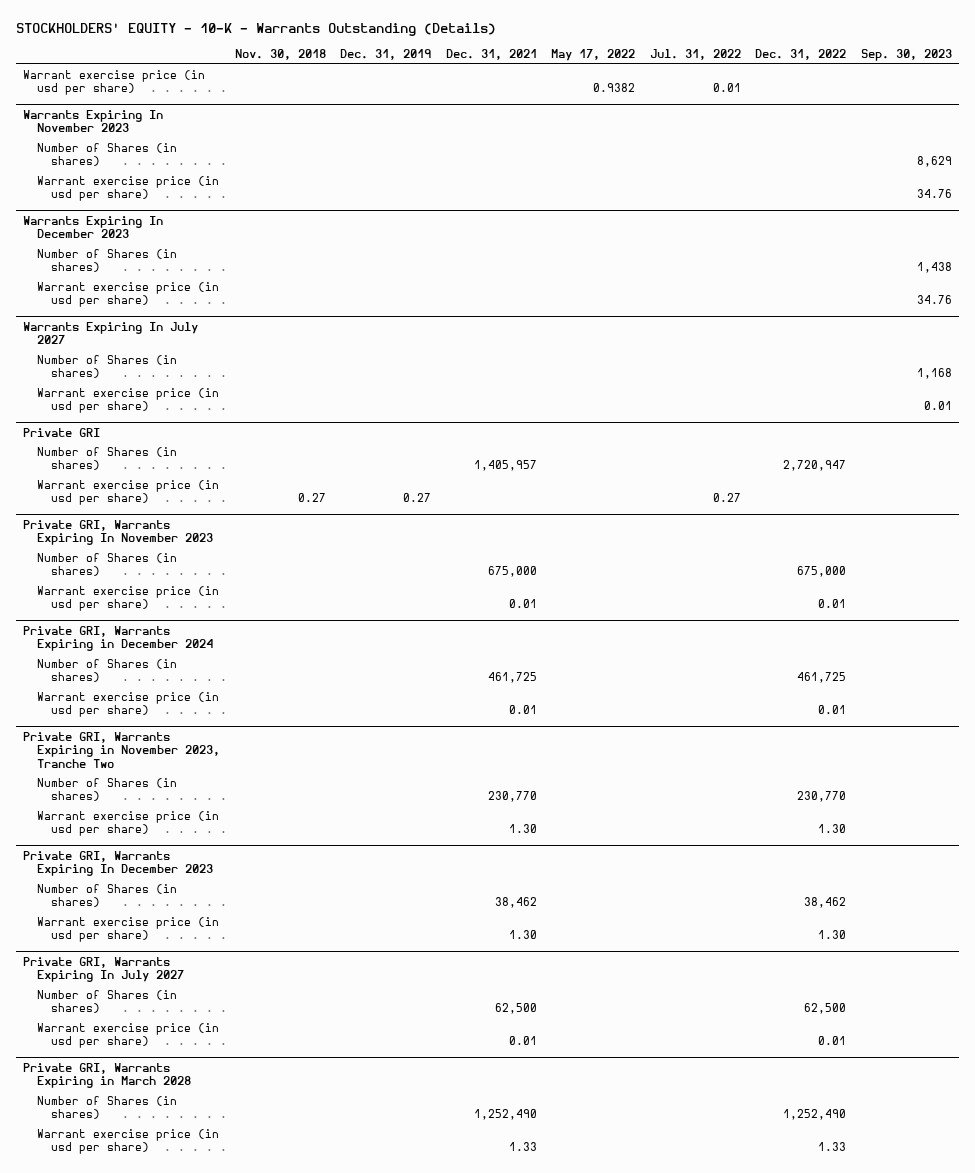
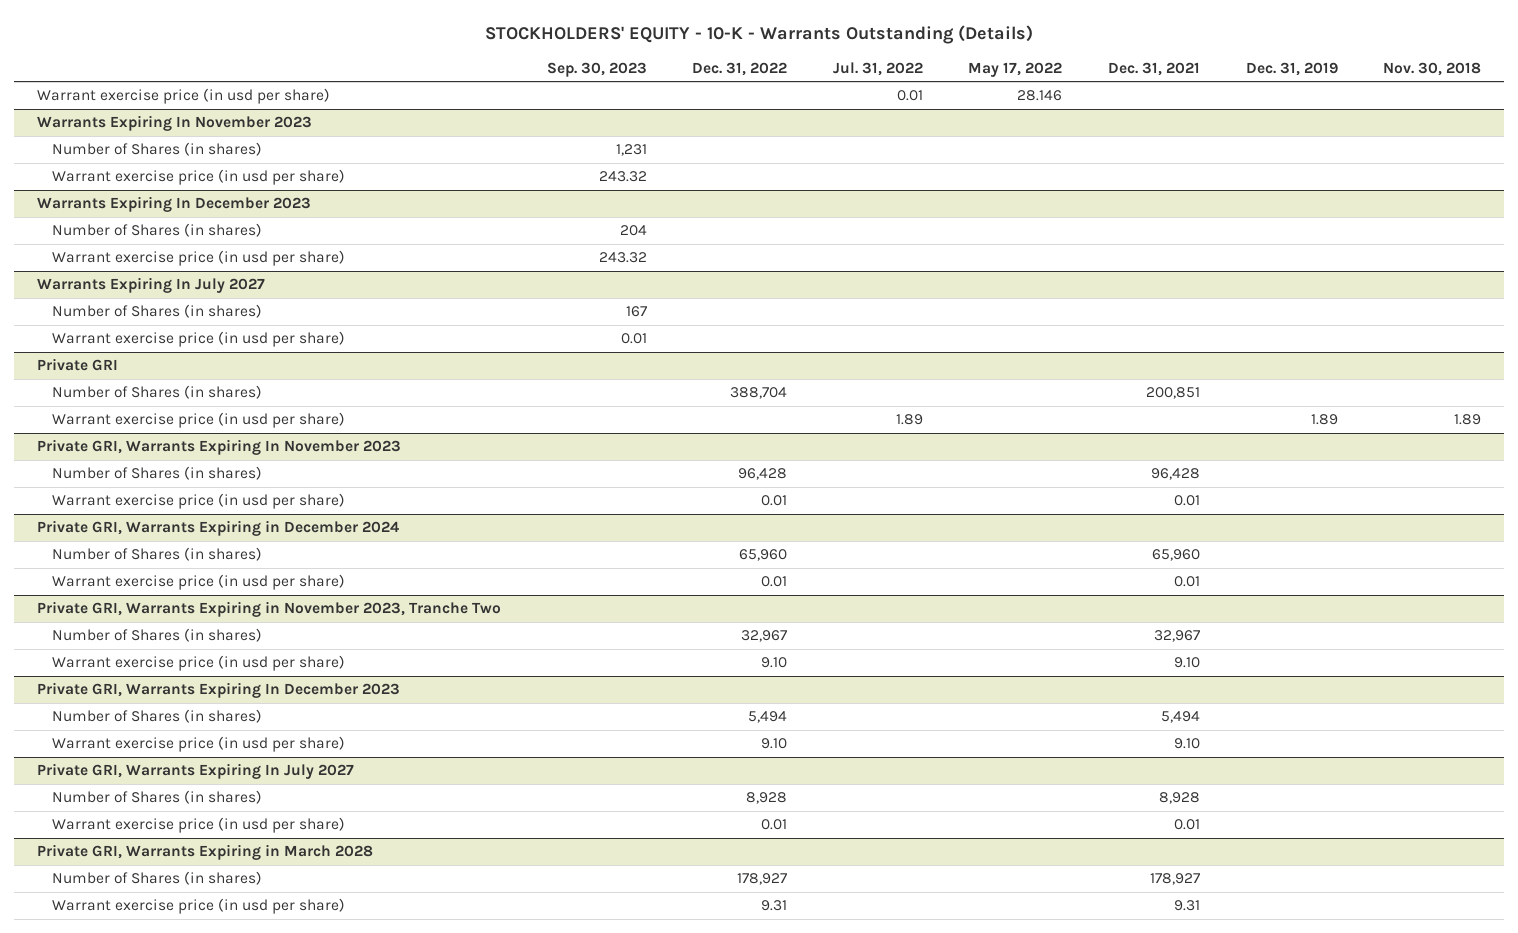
- | Nov. 30, 2018 | Dec. 31, 2019 | Dec. 31, 2021 | May 17, 2022 | Jul. 31, 2022 | Dec. 31, 2022 | Sep. 30, 2023
+ | Sep. 30, 2023 | Dec. 31, 2022 | Jul. 31, 2022 | May 17, 2022 | Dec. 31, 2021 | Dec. 31, 2019 | Nov. 30, 2018
- Warrant exercise price (in usd per share) | | | | 0.9382 | 0.01 | |
+ Warrant exercise price (in usd per share) | | | 0.01 | 28.146 | | |
@ Warrants Expiring In November 2023
- Number of Shares (in shares) | | | | | | | 8,629
- Warrant exercise price (in usd per share) | | | | | | | 34.76
+ Number of Shares (in shares) | 1,231 | | | | | |
+ Warrant exercise price (in usd per share) | 243.32 | | | | | |
@ Warrants Expiring In December 2023
- Number of Shares (in shares) | | | | | | | 1,438
- Warrant exercise price (in usd per share) | | | | | | | 34.76
+ Number of Shares (in shares) | 204 | | | | | |
+ Warrant exercise price (in usd per share) | 243.32 | | | | | |
@ Warrants Expiring In July 2027
- Number of Shares (in shares) | | | | | | | 1,168
+ Number of Shares (in shares) | 167 | | | | | |
@ Private GRI
- Number of Shares (in shares) | | | 1,405,957 | | | 2,720,947 |
- Warrant exercise price (in usd per share) | 0.27 | 0.27 | | | 0.27 | |
+ Number of Shares (in shares) | | 388,704 | | | 200,851 | |
+ Warrant exercise price (in usd per share) | | | 1.89 | | | 1.89 | 1.89
@ Private GRI, Warrants Expiring In November 2023
- Number of Shares (in shares) | | | 675,000 | | | 675,000 |
+ Number of Shares (in shares) | | 96,428 | | | 96,428 | |
@ Private GRI, Warrants Expiring in December 2024
- Number of Shares (in shares) | | | 461,725 | | | 461,725 |
+ Number of Shares (in shares) | | 65,960 | | | 65,960 | |
@ Private GRI, Warrants Expiring in November 2023, Tranche Two
- Number of Shares (in shares) | | | 230,770 | | | 230,770 |
- Warrant exercise price (in usd per share) | | | 1.30 | | | 1.30 |
+ Number of Shares (in shares) | | 32,967 | | | 32,967 | |
+ Warrant exercise price (in usd per share) | | 9.10 | | | 9.10 | |
@ Private GRI, Warrants Expiring In December 2023
- Number of Shares (in shares) | | | 38,462 | | | 38,462 |
- Warrant exercise price (in usd per share) | | | 1.30 | | | 1.30 |
+ Number of Shares (in shares) | | 5,494 | | | 5,494 | |
+ Warrant exercise price (in usd per share) | | 9.10 | | | 9.10 | |
@ Private GRI, Warrants Expiring In July 2027
- Number of Shares (in shares) | | | 62,500 | | | 62,500 |
+ Number of Shares (in shares) | | 8,928 | | | 8,928 | |
@ Private GRI, Warrants Expiring in March 2028
- Number of Shares (in shares) | | | 1,252,490 | | | 1,252,490 |
- Warrant exercise price (in usd per share) | | | 1.33 | | | 1.33 |
+ Number of Shares (in shares) | | 178,927 | | | 178,927 | |
+ Warrant exercise price (in usd per share) | | 9.31 | | | 9.31 | |

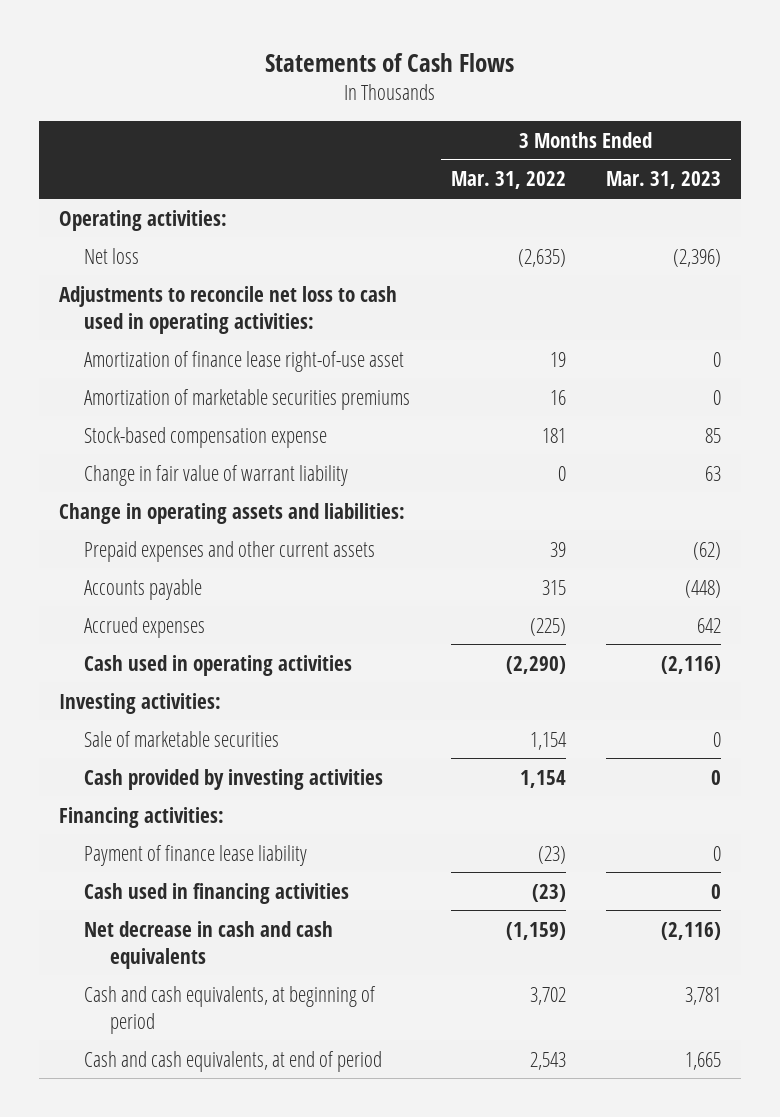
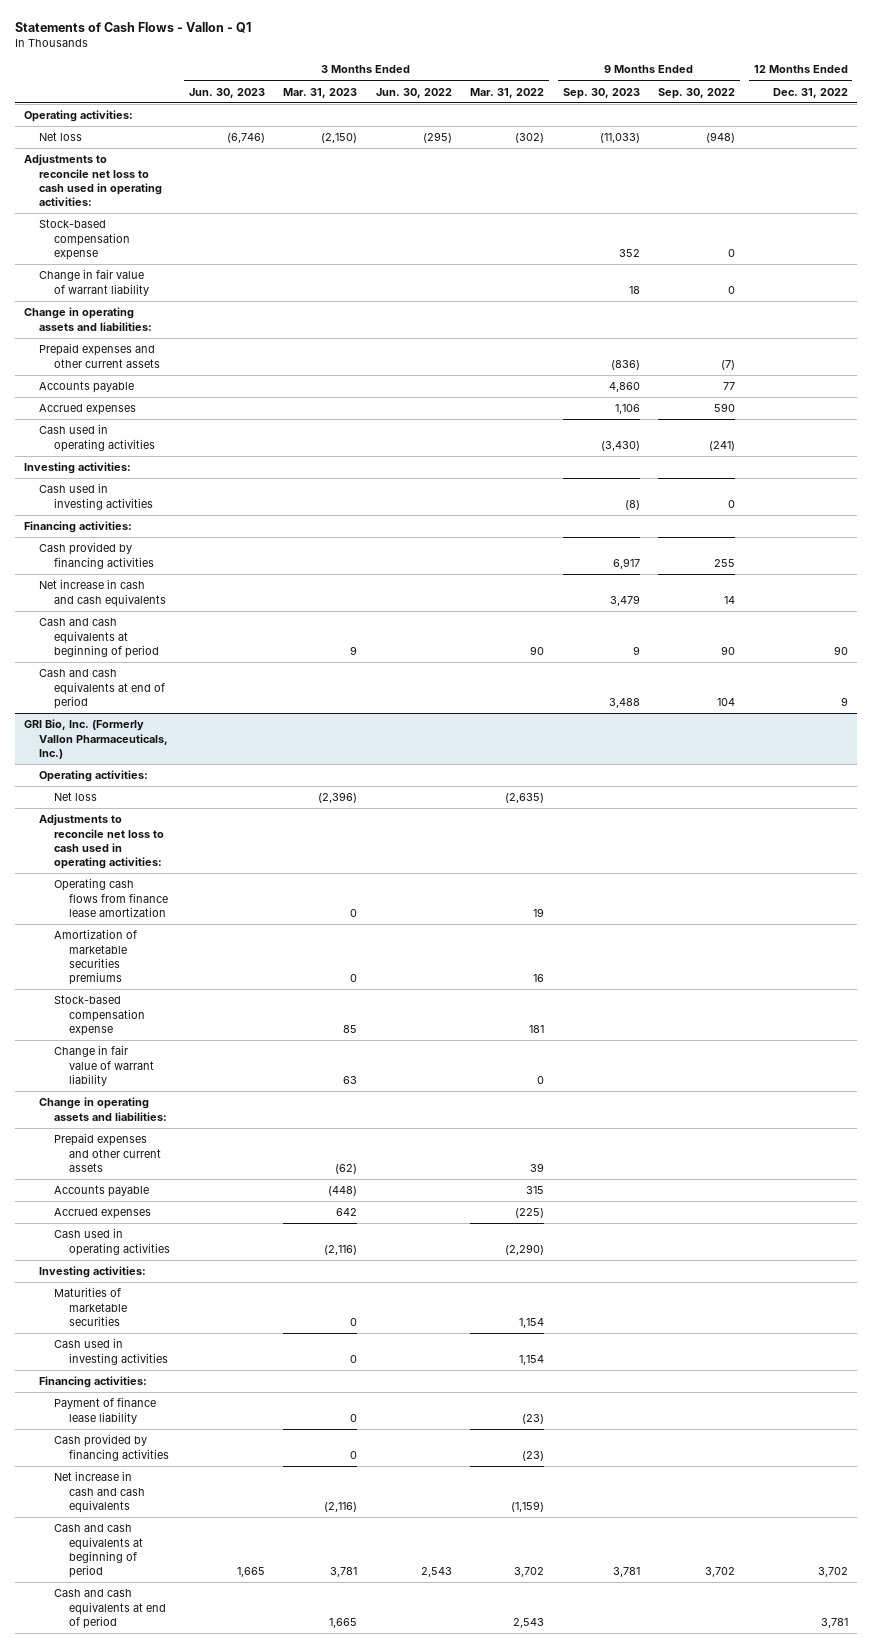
- Statements of Cash Flows
+ Statements of Cash Flows - Vallon - Q1
- | 3 Months Ended Mar. 31, 2022 | 3 Months Ended Mar. 31, 2023
+ | 3 Months Ended Jun. 30, 2023 | 3 Months Ended Mar. 31, 2023 | 3 Months Ended Jun. 30, 2022 | 3 Months Ended Mar. 31, 2022 | 9 Months Ended Sep. 30, 2023 | 9 Months Ended Sep. 30, 2022 | 12 Months Ended Dec. 31, 2022
+ Net loss | (6,746) | (2,150) | (295) | (302) | (11,033) | (948) |
+ Adjustments to reconcile net loss to cash used in operating activities:
+ Stock-based compensation expense | | | | | 352 | 0 |
+ Change in fair value of warrant liability | | | | | 18 | 0 |
+ Change in operating assets and liabilities:
+ Prepaid expenses and other current assets | | | | | (836) | (7) |
+ Accounts payable | | | | | 4,860 | 77 |
+ Accrued expenses | | | | | 1,106 | 590 |
+ Cash used in operating activities | | | | | (3,430) | (241) |
+ Investing activities:
+ Cash used in investing activities | | | | | (8) | 0 |
+ Financing activities:
+ Cash provided by financing activities | | | | | 6,917 | 255 |
+ Net increase in cash and cash equivalents | | | | | 3,479 | 14 |
+ Cash and cash equivalents at beginning of period | | 9 | | 90 | 9 | 90 | 90
+ Cash and cash equivalents at end of period | | | | | 3,488 | 104 | 9
+ GRI Bio, Inc. (Formerly Vallon Pharmaceuticals, Inc.)
+ Operating activities:
- Amortization of finance lease right-of-use asset | 19 | 0
+ Operating cash flows from finance lease amortization | | 0 | | 19 | | |
- Sale of marketable securities | 1,154 | 0
- Cash provided by investing activities | 1,154 | 0
+ Maturities of marketable securities | | 0 | | 1,154 | | |
+ Cash used in investing activities | | 0 | | 1,154 | | |
- Cash used in financing activities | (23) | 0
- Net decrease in cash and cash equivalents | (1,159) | (2,116)
- Cash and cash equivalents, at beginning of period | 3,702 | 3,781
- Cash and cash equivalents, at end of period | 2,543 | 1,665
+ Cash provided by financing activities | | 0 | | (23) | | |
+ Net increase in cash and cash equivalents | | (2,116) | | (1,159) | | |
+ Cash and cash equivalents at beginning of period | 1,665 | 3,781 | 2,543 | 3,702 | 3,781 | 3,702 | 3,702
+ Cash and cash equivalents at end of period | | 1,665 | | 2,543 | | | 3,781

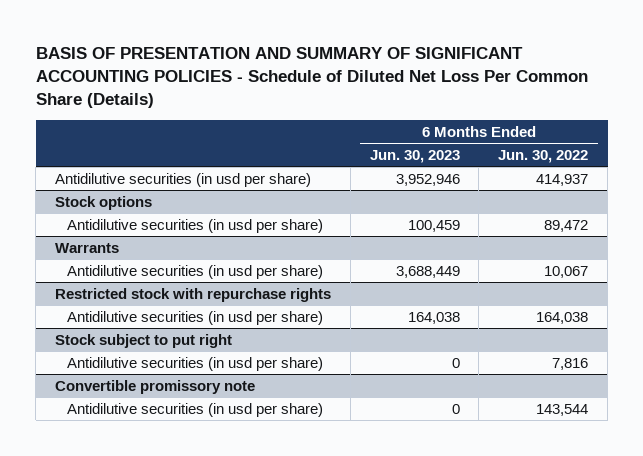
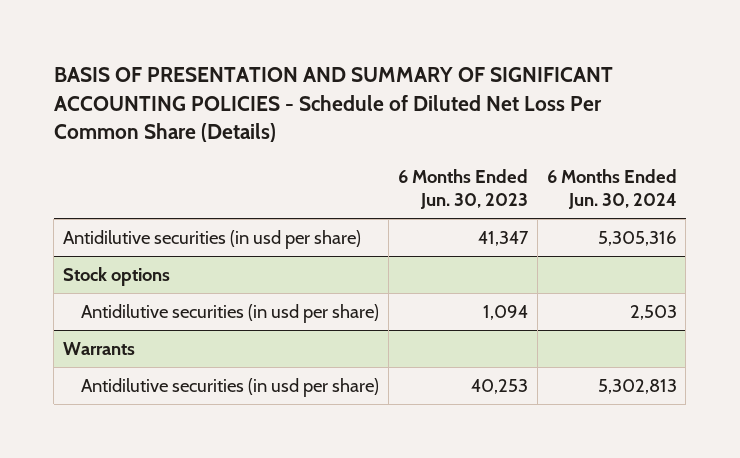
- | 6 Months Ended Jun. 30, 2023 | 6 Months Ended Jun. 30, 2022
+ | 6 Months Ended Jun. 30, 2023 | 6 Months Ended Jun. 30, 2024
- Antidilutive securities (in usd per share) | 3,952,946 | 414,937
+ Antidilutive securities (in usd per share) | 41,347 | 5,305,316
@ Stock options
- Antidilutive securities (in usd per share) | 100,459 | 89,472
+ Antidilutive securities (in usd per share) | 1,094 | 2,503
@ Warrants
- Antidilutive securities (in usd per share) | 3,688,449 | 10,067
- Restricted stock with repurchase rights
- Antidilutive securities (in usd per share) | 164,038 | 164,038
- Stock subject to put right
- Antidilutive securities (in usd per share) | 0 | 7,816
- Convertible promissory note
- Antidilutive securities (in usd per share) | 0 | 143,544
@ Warrants
+ Antidilutive securities (in usd per share) | 40,253 | 5,302,813

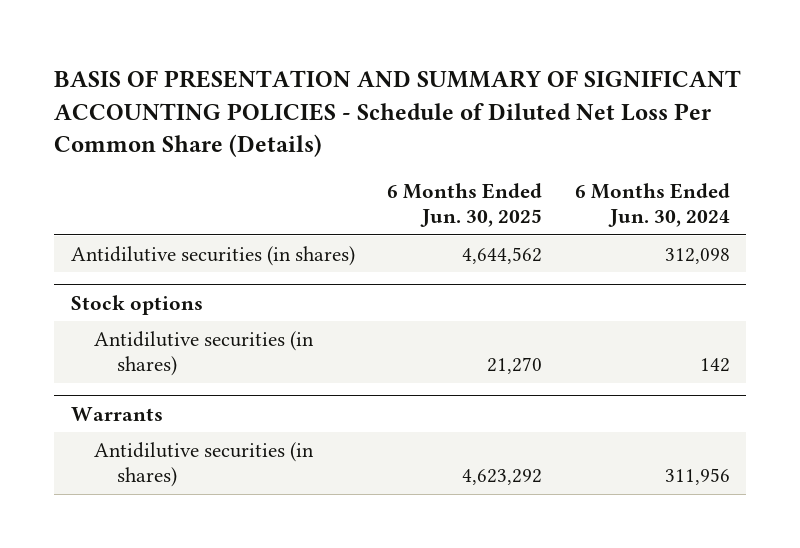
- | 6 Months Ended Jun. 30, 2023 | 6 Months Ended Jun. 30, 2024
+ | 6 Months Ended Jun. 30, 2025 | 6 Months Ended Jun. 30, 2024
- Antidilutive securities (in usd per share) | 41,347 | 5,305,316
+ Antidilutive securities (in shares) | 4,644,562 | 312,098
@ Stock options
- Antidilutive securities (in usd per share) | 1,094 | 2,503
+ Antidilutive securities (in shares) | 21,270 | 142
@ Warrants
- Antidilutive securities (in usd per share) | 40,253 | 5,302,813
+ Antidilutive securities (in shares) | 4,623,292 | 311,956

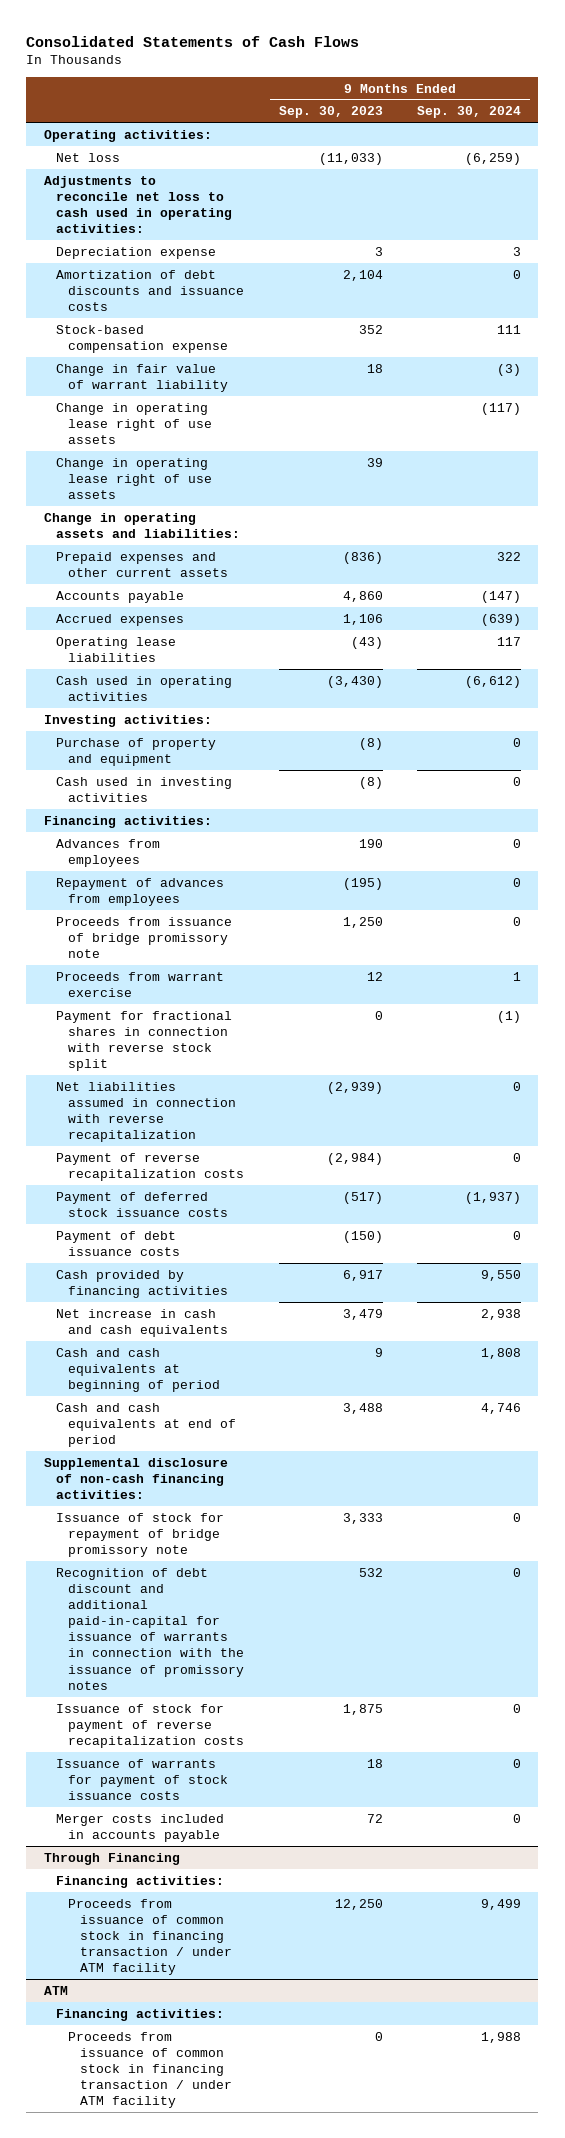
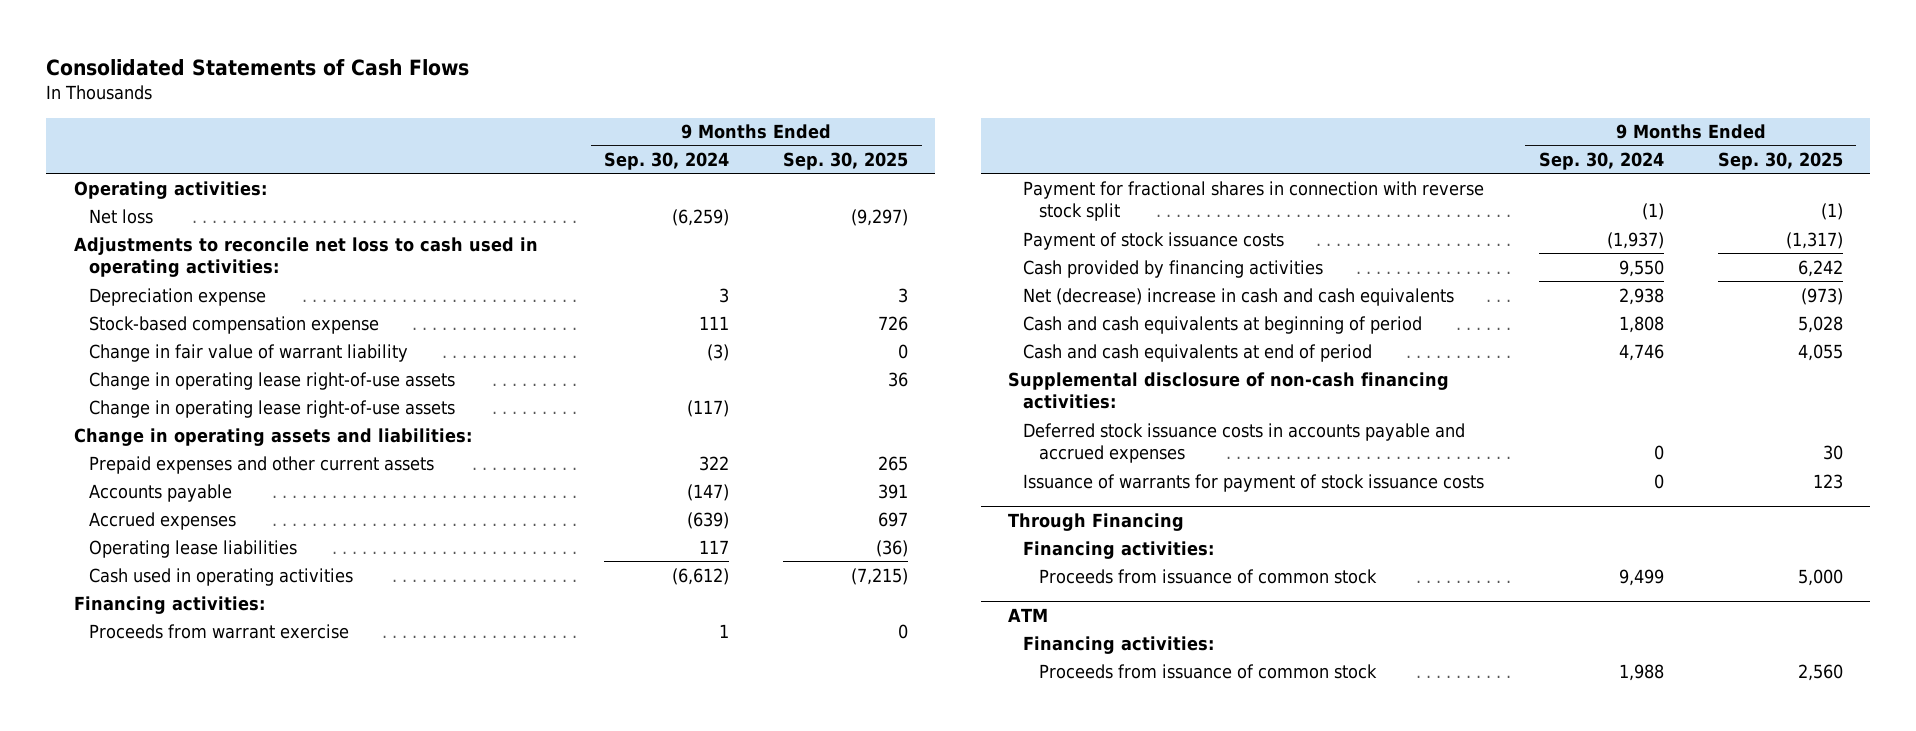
- | 9 Months Ended Sep. 30, 2023 | 9 Months Ended Sep. 30, 2024
+ | 9 Months Ended Sep. 30, 2024 | 9 Months Ended Sep. 30, 2025
- Amortization of debt discounts and issuance costs | 2,104 | 0
- Change in operating lease right of use assets | | (117)
- Change in operating lease right of use assets | 39 |
+ Change in operating lease right-of-use assets | | 36
+ Change in operating lease right-of-use assets | (117) |
- Investing activities:
- Purchase of property and equipment | (8) | 0
- Cash used in investing activities | (8) | 0
- Advances from employees | 190 | 0
- Repayment of advances from employees | (195) | 0
- Proceeds from issuance of bridge promissory note | 1,250 | 0
- Net liabilities assumed in connection with reverse recapitalization | (2,939) | 0
- Payment of reverse recapitalization costs | (2,984) | 0
- Payment of deferred stock issuance costs | (517) | (1,937)
- Payment of debt issuance costs | (150) | 0
+ Payment of stock issuance costs | (1,937) | (1,317)
- Net increase in cash and cash equivalents | 3,479 | 2,938
+ Net (decrease) increase in cash and cash equivalents | 2,938 | (973)
- Issuance of stock for repayment of bridge promissory note | 3,333 | 0
- Recognition of debt discount and additional paid-in-capital for issuance of warrants in connection with the issuance of promissory notes | 532 | 0
- Issuance of stock for payment of reverse recapitalization costs | 1,875 | 0
+ Deferred stock issuance costs in accounts payable and accrued expenses | 0 | 30
- Merger costs included in accounts payable | 72 | 0
@ Through Financing
- Proceeds from issuance of common stock in financing transaction / under ATM facility | 12,250 | 9,499
+ Proceeds from issuance of common stock | 9,499 | 5,000
@ ATM
- Proceeds from issuance of common stock in financing transaction / under ATM facility | 0 | 1,988
+ Proceeds from issuance of common stock | 1,988 | 2,560

